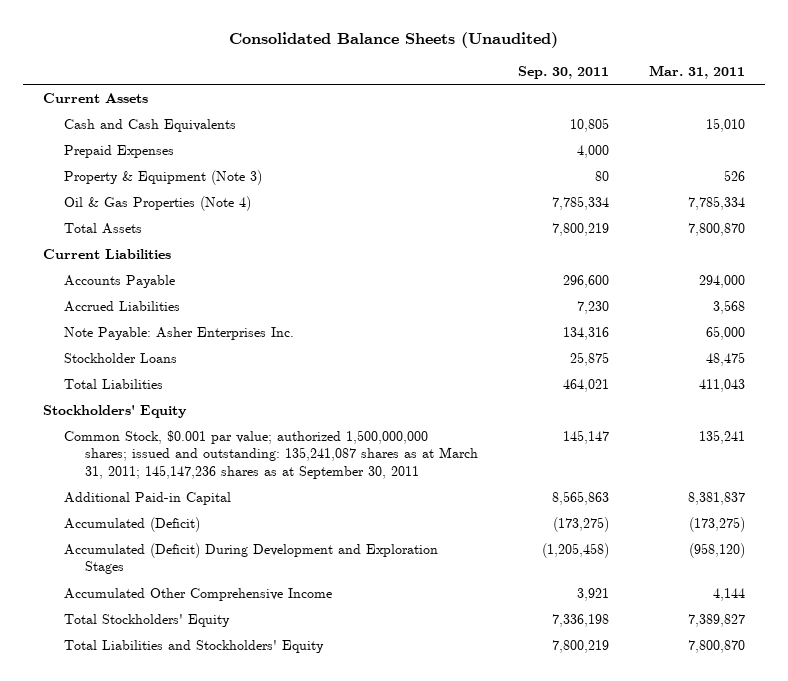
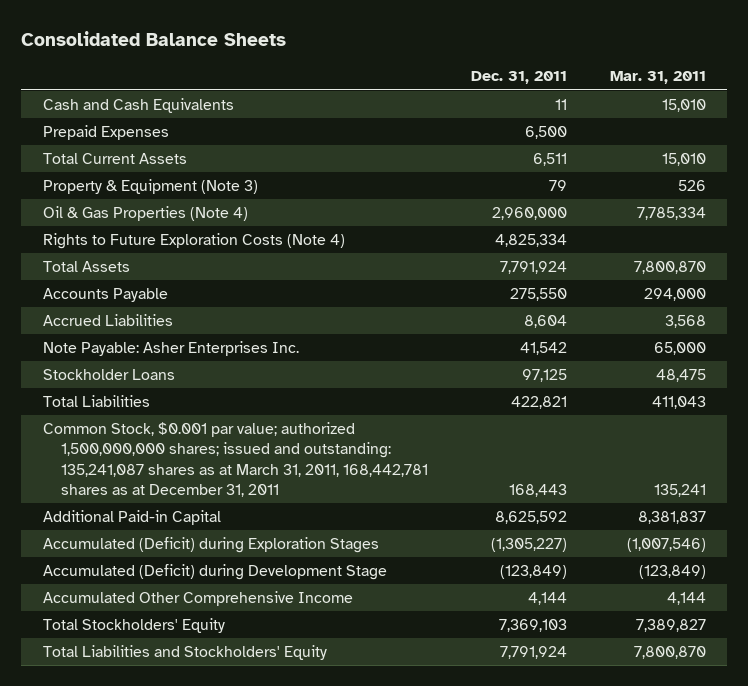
- Consolidated Balance Sheets (Unaudited)
+ Consolidated Balance Sheets
- | Sep. 30, 2011 | Mar. 31, 2011
+ | Dec. 31, 2011 | Mar. 31, 2011
- Current Assets
+ Total Current Assets | 6,511 | 15,010
+ Rights to Future Exploration Costs (Note 4) | 4,825,334 |
- Current Liabilities
- Stockholders' Equity
- Common Stock, $0.001 par value; authorized 1,500,000,000 shares; issued and outstanding: 135,241,087 shares as at March 31, 2011; 145,147,236 shares as at September 30, 2011 | 145,147 | 135,241
+ Common Stock, $0.001 par value; authorized 1,500,000,000 shares; issued and outstanding: 135,241,087 shares as at March 31, 2011, 168,442,781 shares as at December 31, 2011 | 168,443 | 135,241
- Accumulated (Deficit) | (173,275) | (173,275)
- Accumulated (Deficit) During Development and Exploration Stages | (1,205,458) | (958,120)
+ Accumulated (Deficit) during Exploration Stages | (1,305,227) | (1,007,546)
+ Accumulated (Deficit) during Development Stage | (123,849) | (123,849)

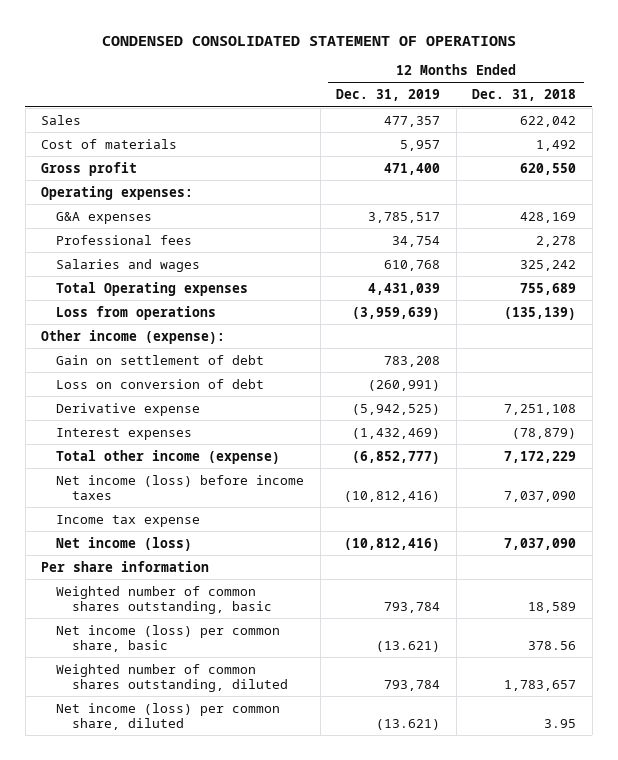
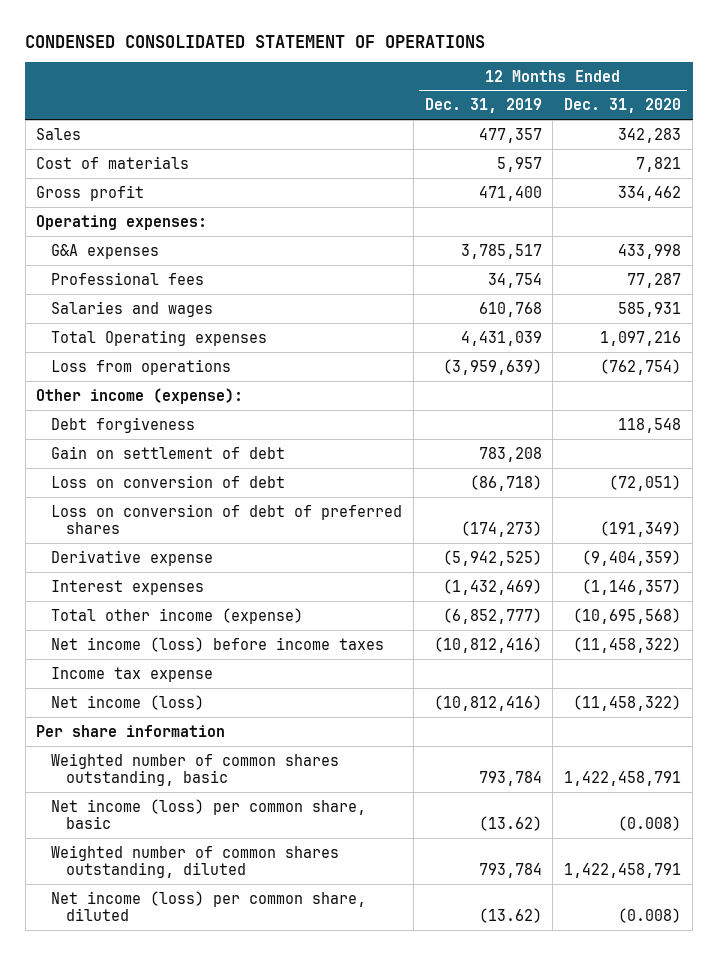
- | 12 Months Ended Dec. 31, 2019 | 12 Months Ended Dec. 31, 2018
+ | 12 Months Ended Dec. 31, 2019 | 12 Months Ended Dec. 31, 2020
+ Debt forgiveness | | 118,548
- Loss on conversion of debt | (260,991) |
+ Loss on conversion of debt | (86,718) | (72,051)
+ Loss on conversion of debt of preferred shares | (174,273) | (191,349)
- Net income (loss) per common share, basic | (13.621) | 378.56
+ Net income (loss) per common share, basic | (13.62) | (0.008)
- Net income (loss) per common share, diluted | (13.621) | 3.95
+ Net income (loss) per common share, diluted | (13.62) | (0.008)

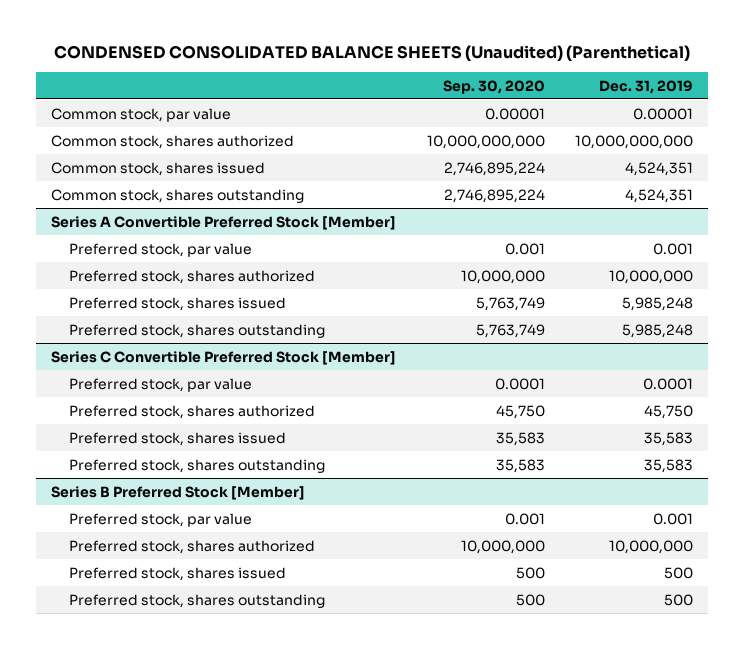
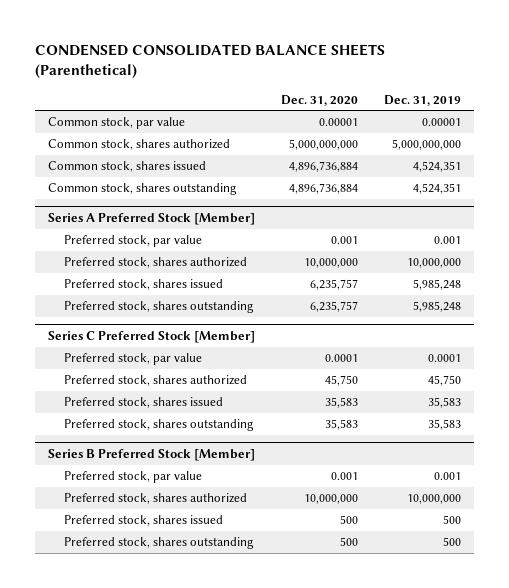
- CONDENSED CONSOLIDATED BALANCE SHEETS (Unaudited) (Parenthetical)
+ CONDENSED CONSOLIDATED BALANCE SHEETS (Parenthetical)
- | Sep. 30, 2020 | Dec. 31, 2019
+ | Dec. 31, 2020 | Dec. 31, 2019
- Common stock, shares authorized | 10,000,000,000 | 10,000,000,000
+ Common stock, shares authorized | 5,000,000,000 | 5,000,000,000
- Series A Convertible Preferred Stock [Member]
+ Series A Preferred Stock [Member]
- Series C Convertible Preferred Stock [Member]
+ Series C Preferred Stock [Member]

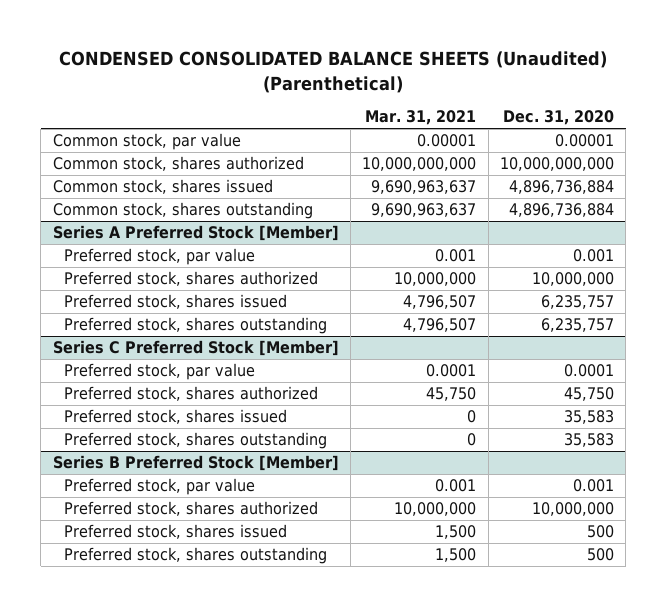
- CONDENSED CONSOLIDATED BALANCE SHEETS (Parenthetical)
+ CONDENSED CONSOLIDATED BALANCE SHEETS (Unaudited) (Parenthetical)
- | Dec. 31, 2020 | Dec. 31, 2019
+ | Mar. 31, 2021 | Dec. 31, 2020
- Common stock, shares authorized | 5,000,000,000 | 5,000,000,000
+ Common stock, shares authorized | 10,000,000,000 | 10,000,000,000

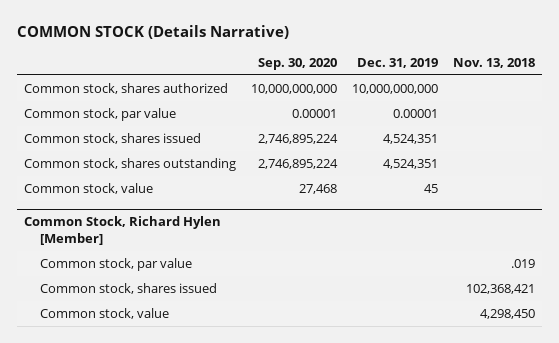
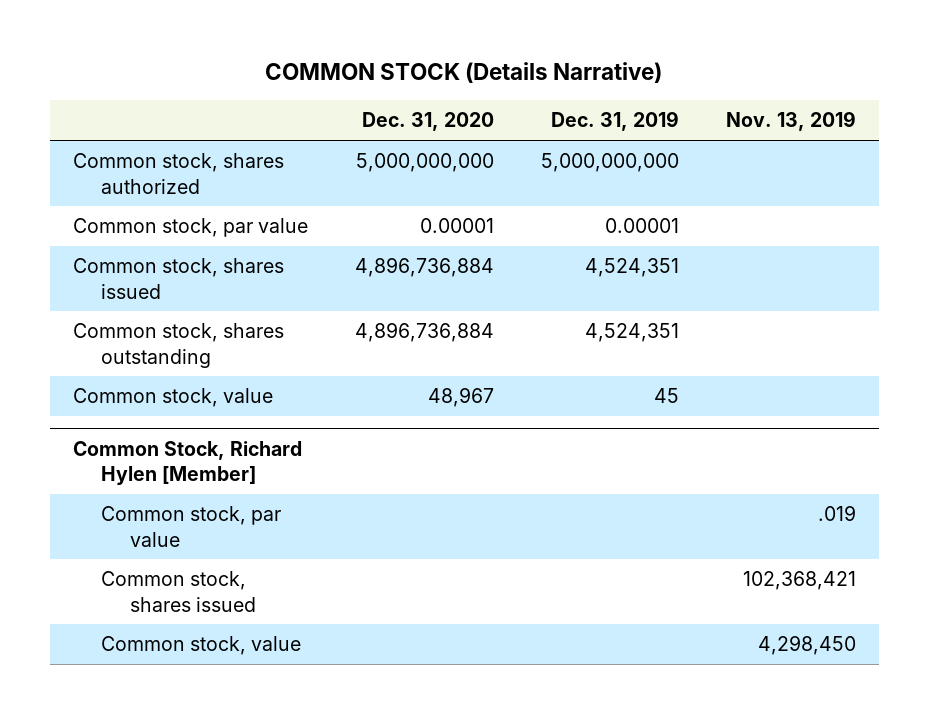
- | Sep. 30, 2020 | Dec. 31, 2019 | Nov. 13, 2018
+ | Dec. 31, 2020 | Dec. 31, 2019 | Nov. 13, 2019
- Common stock, shares authorized | 10,000,000,000 | 10,000,000,000 |
+ Common stock, shares authorized | 5,000,000,000 | 5,000,000,000 |

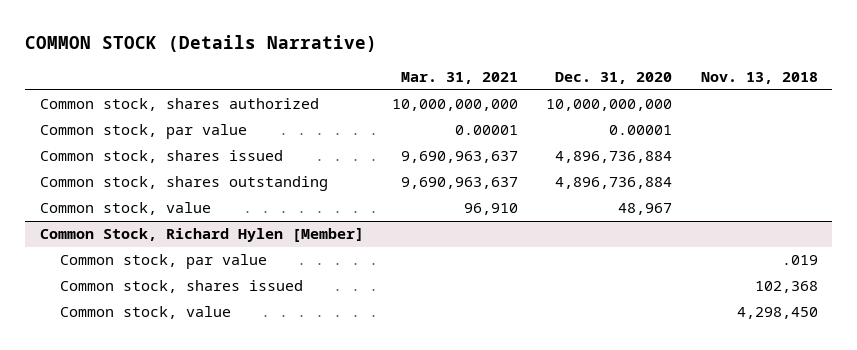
- | Dec. 31, 2020 | Dec. 31, 2019 | Nov. 13, 2019
+ | Mar. 31, 2021 | Dec. 31, 2020 | Nov. 13, 2018
- Common stock, shares authorized | 5,000,000,000 | 5,000,000,000 |
+ Common stock, shares authorized | 10,000,000,000 | 10,000,000,000 |

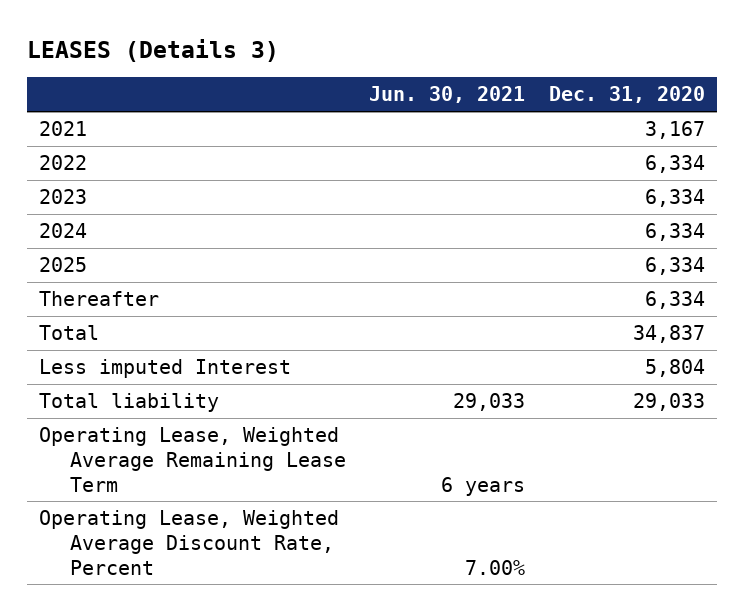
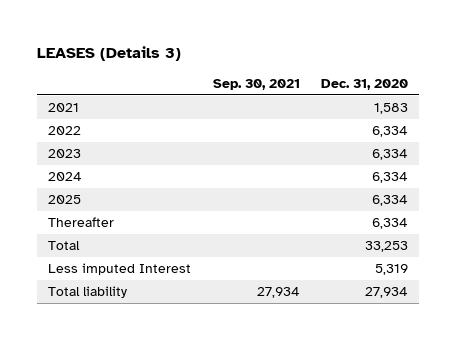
- | Jun. 30, 2021 | Dec. 31, 2020
+ | Sep. 30, 2021 | Dec. 31, 2020
- 2021 | | 3,167
+ 2021 | | 1,583
- Total | | 34,837
- Less imputed Interest | | 5,804
- Total liability | 29,033 | 29,033
- Operating Lease, Weighted Average Remaining Lease Term | 6 years |
- Operating Lease, Weighted Average Discount Rate, Percent | 7.00% |
+ Total | | 33,253
+ Less imputed Interest | | 5,319
+ Total liability | 27,934 | 27,934

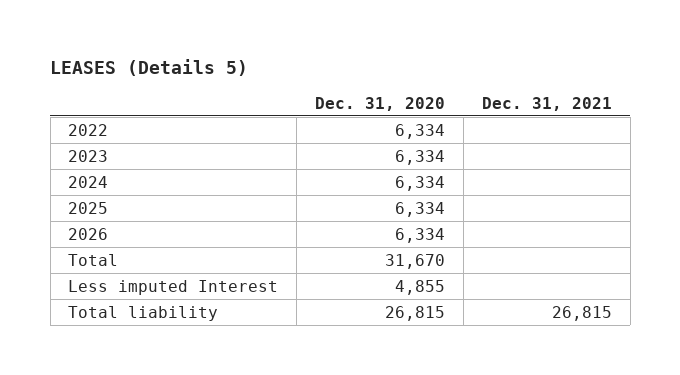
- LEASES (Details 3)
+ LEASES (Details 5)
- | Sep. 30, 2021 | Dec. 31, 2020
+ | Dec. 31, 2020 | Dec. 31, 2021
- 2021 | | 1,583
- Thereafter | | 6,334
- Total | | 33,253
- Less imputed Interest | | 5,319
- Total liability | 27,934 | 27,934
+ 2026 | 6,334 |
+ Total | 31,670 |
+ Less imputed Interest | 4,855 |
+ Total liability | 26,815 | 26,815

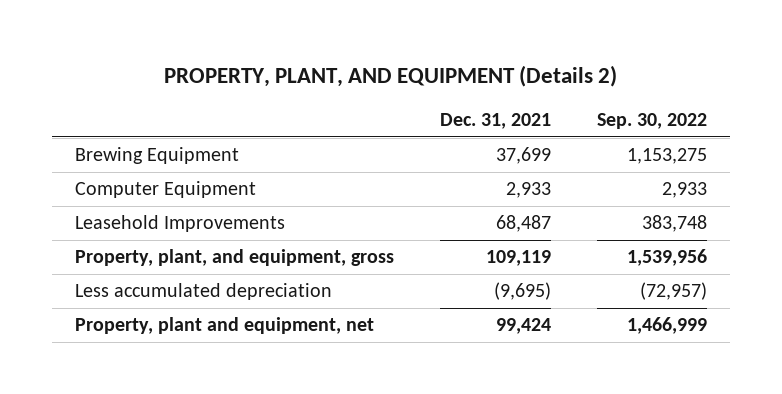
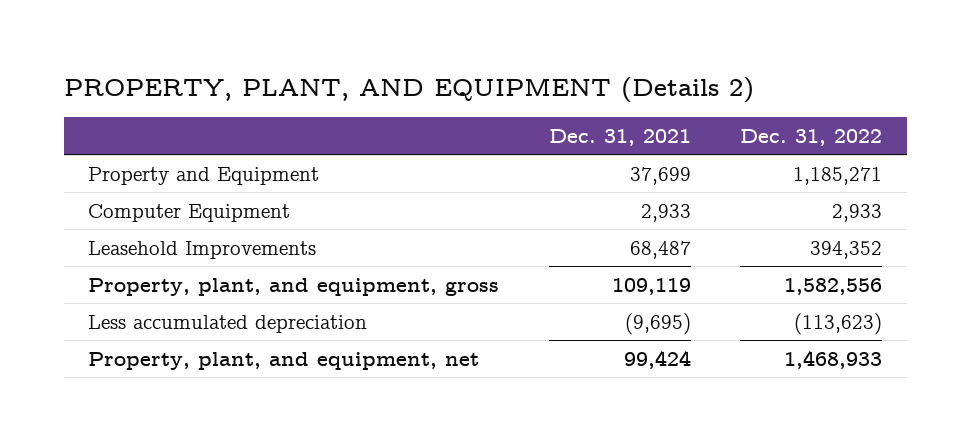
- | Dec. 31, 2021 | Sep. 30, 2022
+ | Dec. 31, 2021 | Dec. 31, 2022
- Brewing Equipment | 37,699 | 1,153,275
+ Property and Equipment | 37,699 | 1,185,271
- Property, plant and equipment, net | 99,424 | 1,466,999
+ Property, plant, and equipment, net | 99,424 | 1,468,933

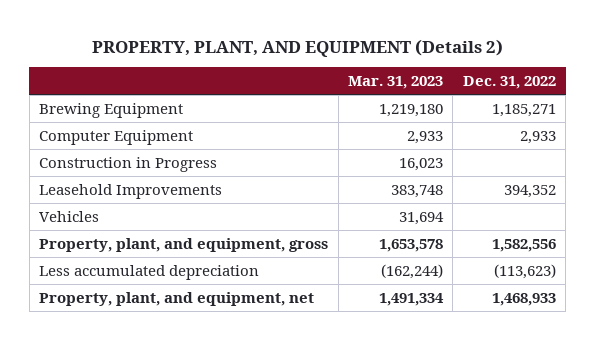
- | Dec. 31, 2021 | Dec. 31, 2022
+ | Mar. 31, 2023 | Dec. 31, 2022
- Property and Equipment | 37,699 | 1,185,271
+ Brewing Equipment | 1,219,180 | 1,185,271
+ Construction in Progress | 16,023 |
+ Vehicles | 31,694 |

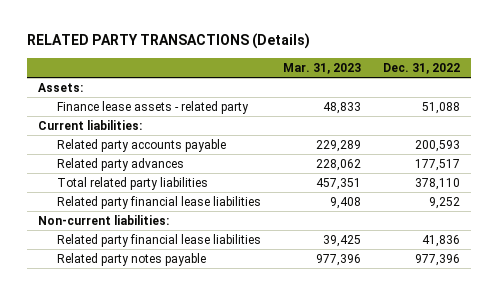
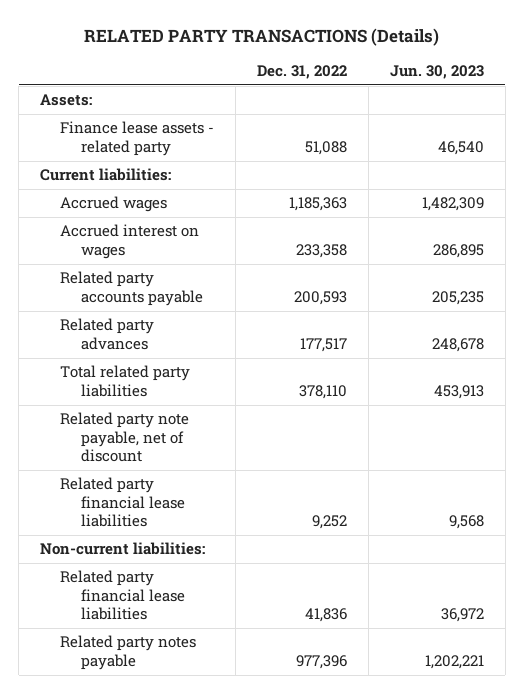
- | Mar. 31, 2023 | Dec. 31, 2022
+ | Dec. 31, 2022 | Jun. 30, 2023
+ Accrued wages | 1,185,363 | 1,482,309
+ Accrued interest on wages | 233,358 | 286,895
+ Related party note payable, net of discount

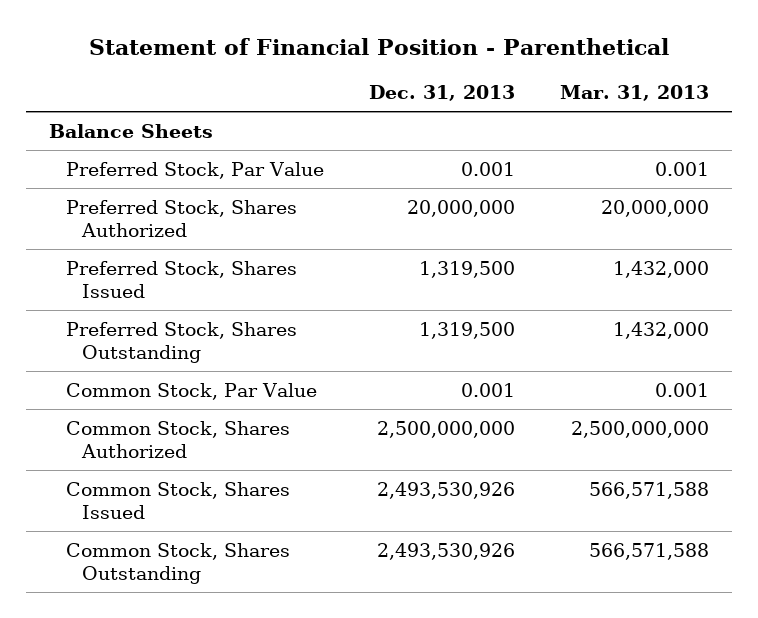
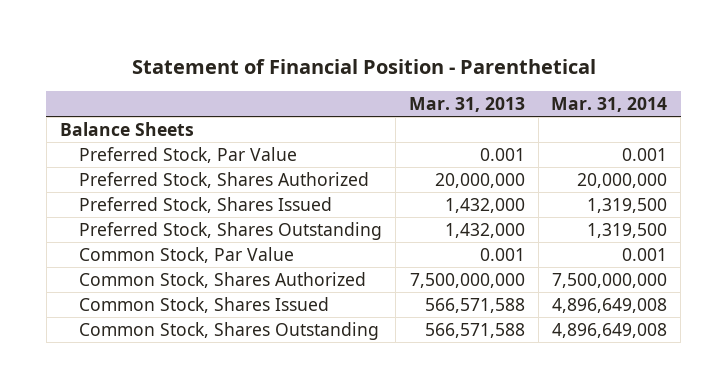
- | Dec. 31, 2013 | Mar. 31, 2013
+ | Mar. 31, 2013 | Mar. 31, 2014
- Common Stock, Shares Authorized | 2,500,000,000 | 2,500,000,000
+ Common Stock, Shares Authorized | 7,500,000,000 | 7,500,000,000

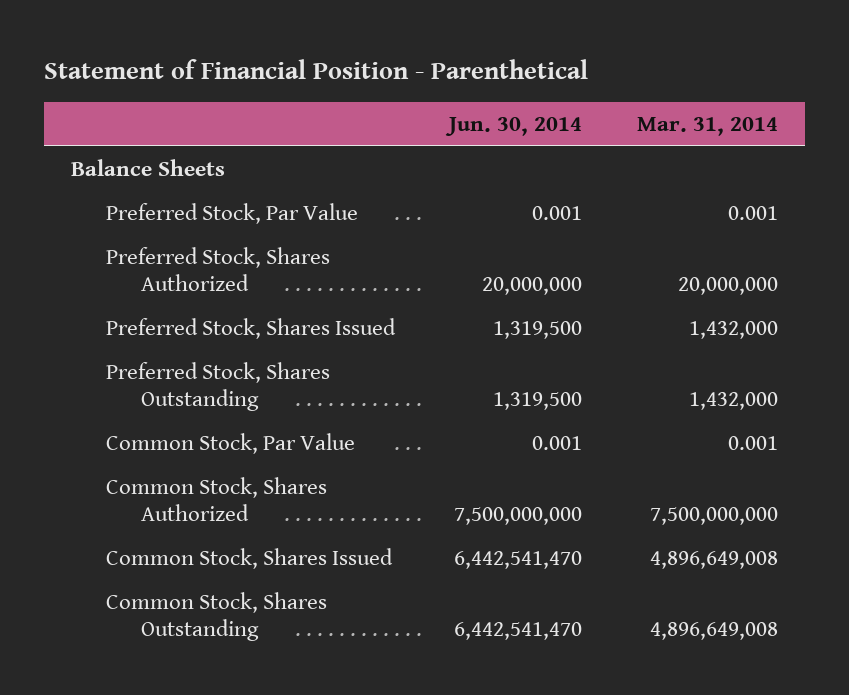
- | Mar. 31, 2013 | Mar. 31, 2014
+ | Jun. 30, 2014 | Mar. 31, 2014
- Preferred Stock, Shares Issued | 1,432,000 | 1,319,500
- Preferred Stock, Shares Outstanding | 1,432,000 | 1,319,500
+ Preferred Stock, Shares Issued | 1,319,500 | 1,432,000
+ Preferred Stock, Shares Outstanding | 1,319,500 | 1,432,000

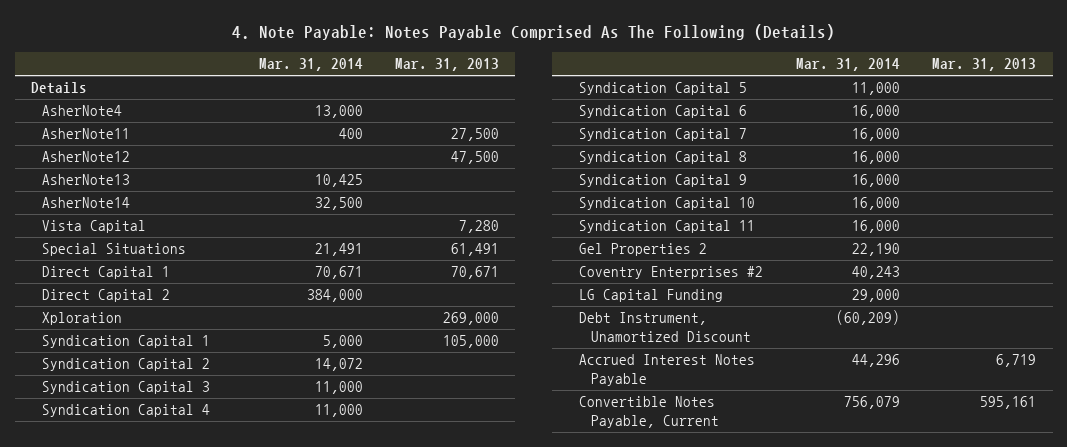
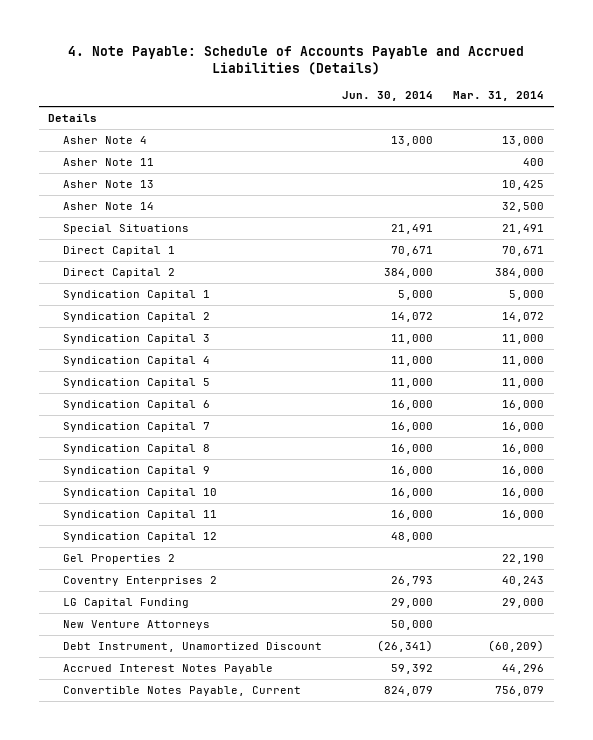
- 4. Note Payable: Notes Payable Comprised As The Following (Details)
+ 4. Note Payable: Schedule of Accounts Payable and Accrued Liabilities (Details)
- | Mar. 31, 2014 | Mar. 31, 2013
+ | Jun. 30, 2014 | Mar. 31, 2014
- AsherNote4 | 13,000 |
- AsherNote11 | 400 | 27,500
- AsherNote12 | | 47,500
- AsherNote13 | 10,425 |
- AsherNote14 | 32,500 |
- Vista Capital | | 7,280
+ Asher Note 4 | 13,000 | 13,000
+ Asher Note 11 | | 400
+ Asher Note 13 | | 10,425
+ Asher Note 14 | | 32,500
- Xploration | | 269,000
+ Syndication Capital 12 | 48,000 |
- Coventry Enterprises #2 | 40,243 |
+ Coventry Enterprises 2 | 26,793 | 40,243
+ New Venture Attorneys | 50,000 |

